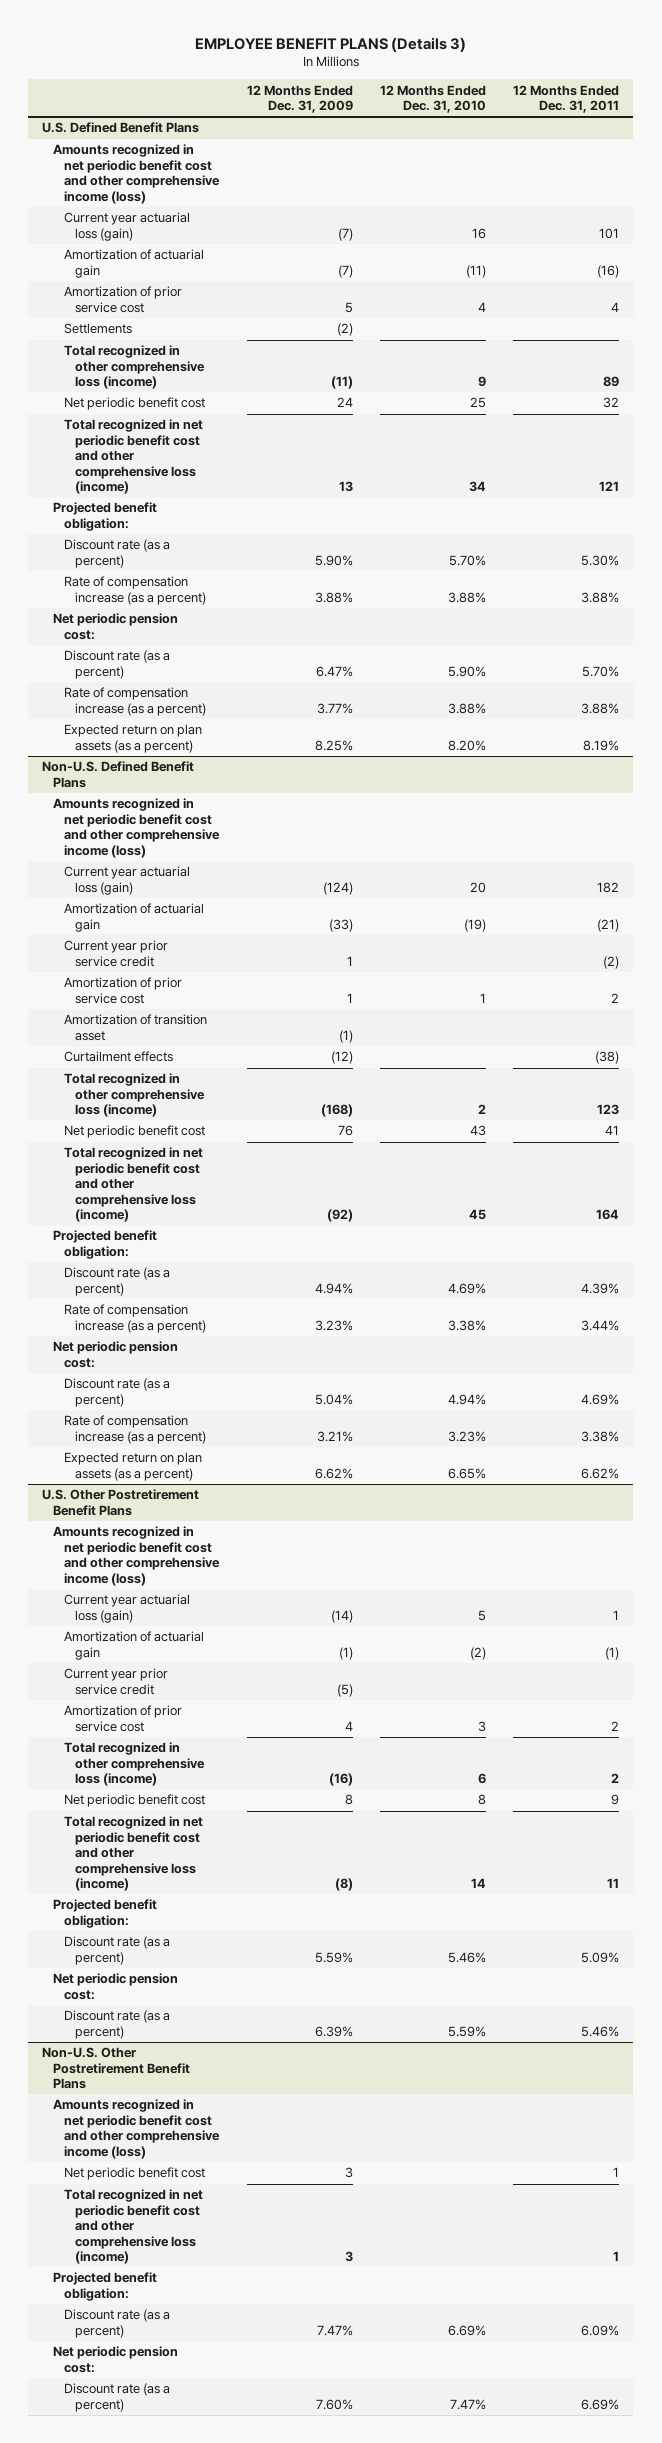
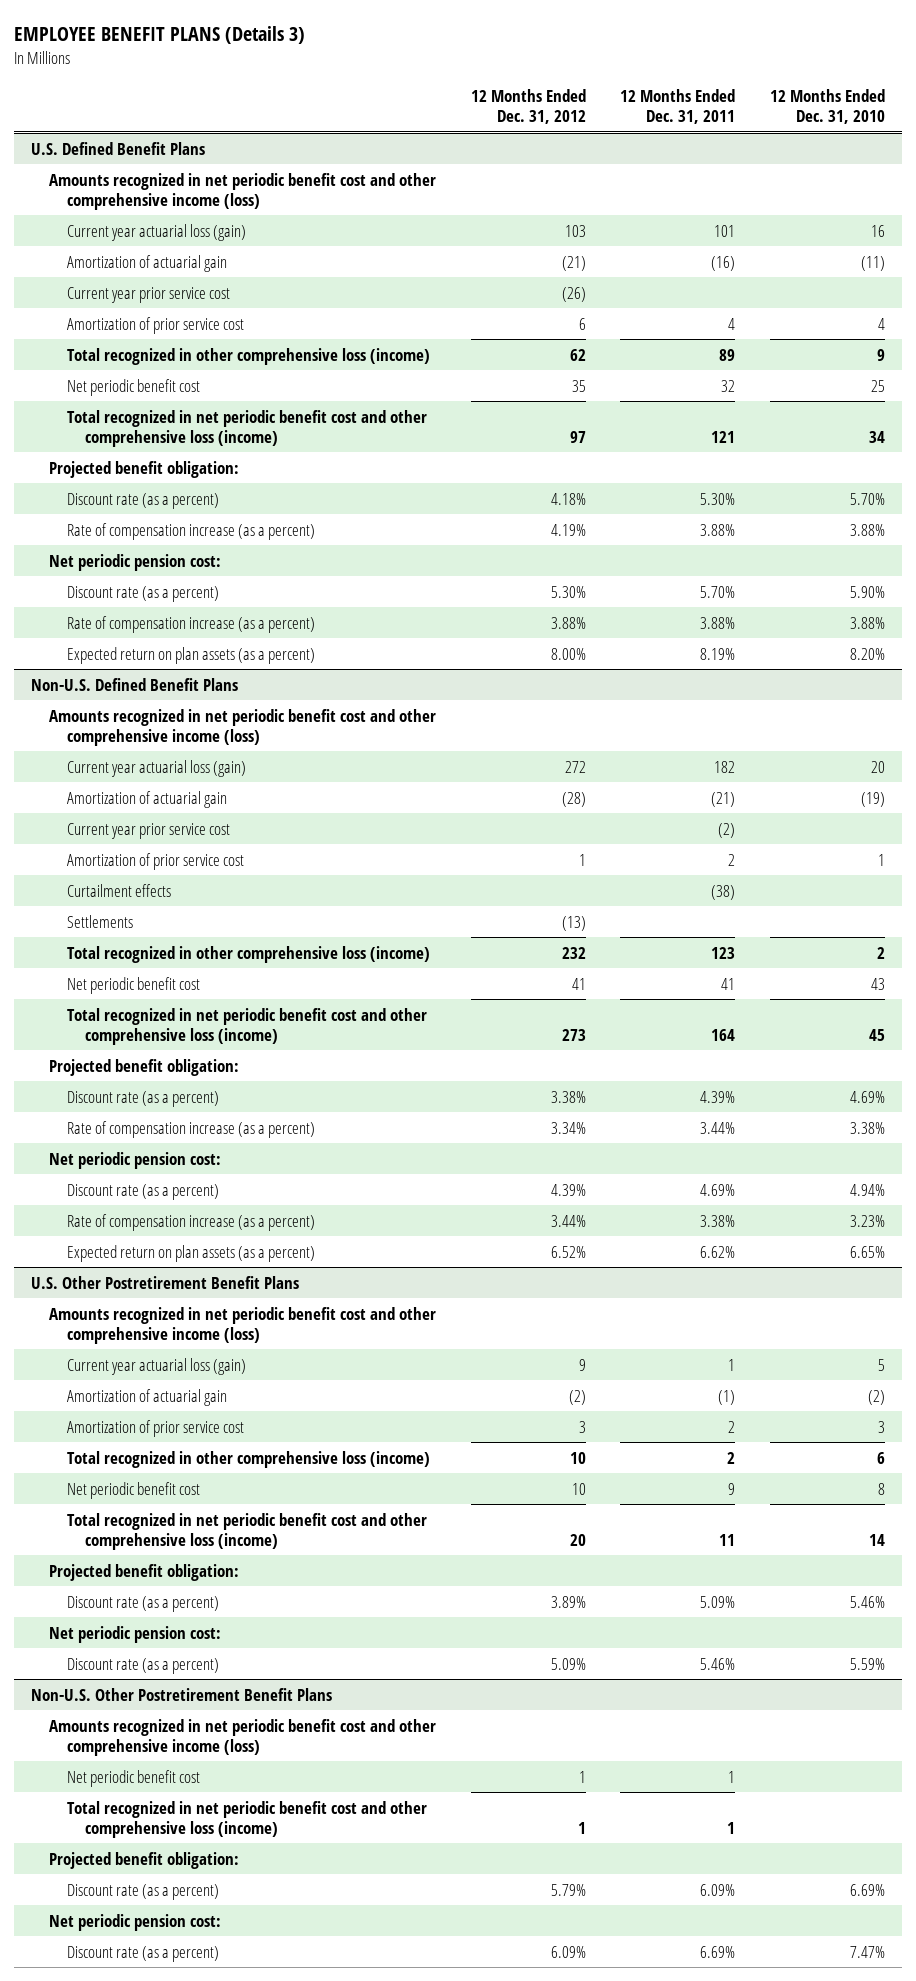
- | 12 Months Ended Dec. 31, 2009 | 12 Months Ended Dec. 31, 2010 | 12 Months Ended Dec. 31, 2011
+ | 12 Months Ended Dec. 31, 2012 | 12 Months Ended Dec. 31, 2011 | 12 Months Ended Dec. 31, 2010
@ U.S. Defined Benefit Plans
+ Current year prior service cost | (26) | |
- Settlements | (2) | |
@ Non-U.S. Defined Benefit Plans
- Current year prior service credit | 1 | | (2)
+ Current year prior service cost | | (2) |
- Amortization of transition asset | (1) | |
+ Settlements | (13) | |
@ U.S. Other Postretirement Benefit Plans
- Current year prior service credit | (5) | |

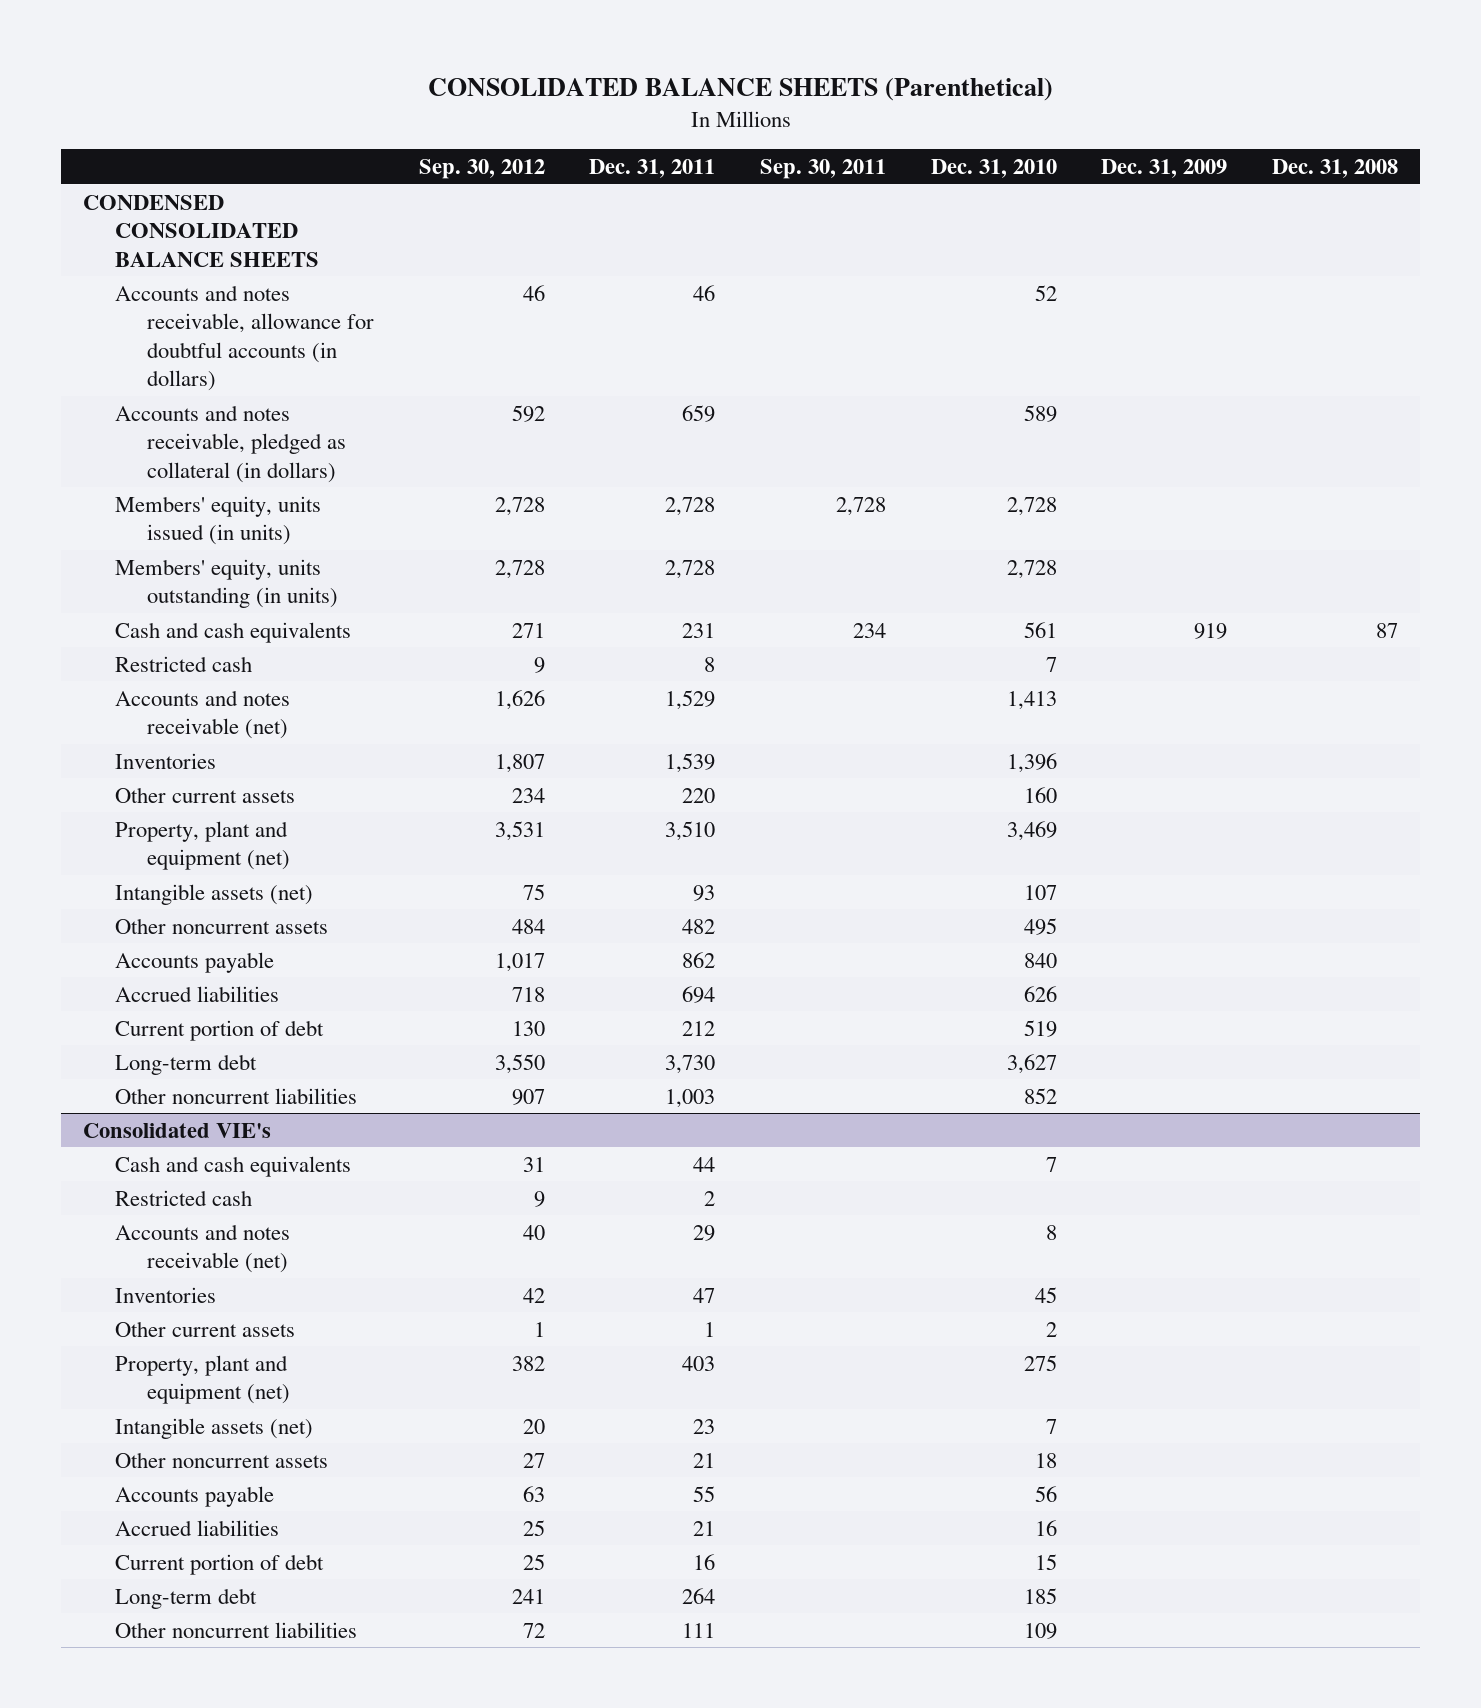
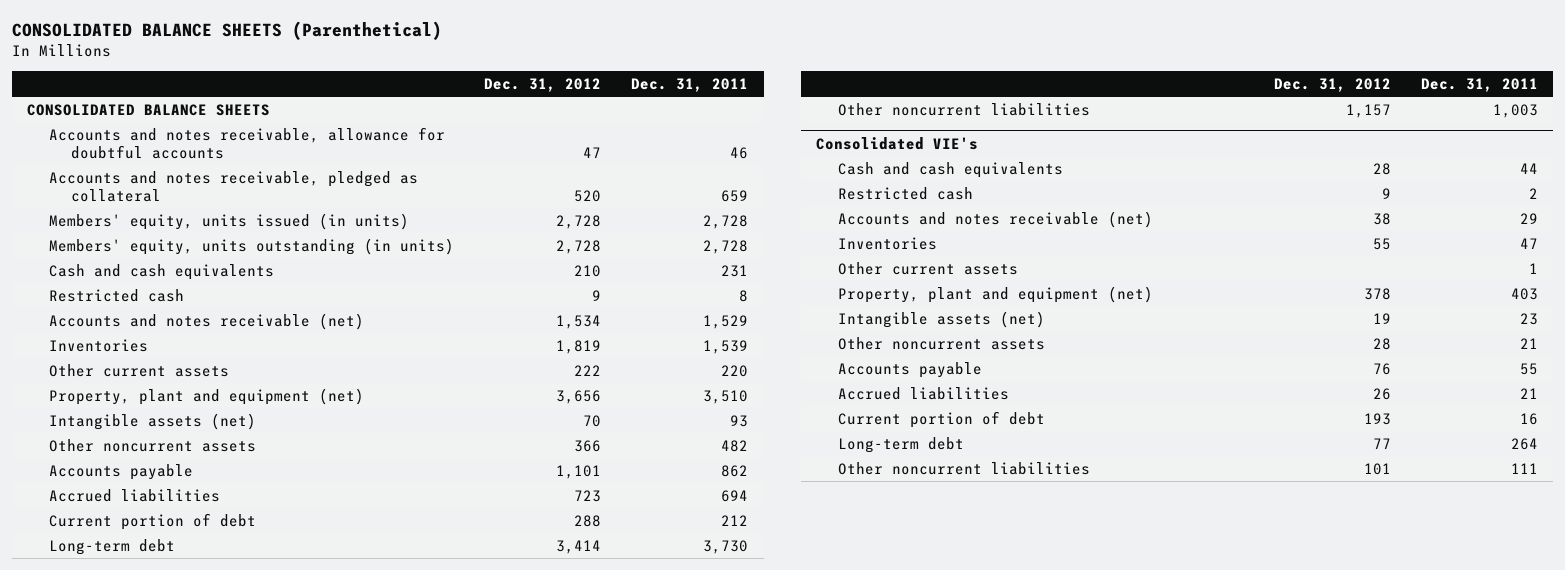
- | Sep. 30, 2012 | Dec. 31, 2011 | Sep. 30, 2011 | Dec. 31, 2010 | Dec. 31, 2009 | Dec. 31, 2008
+ | Dec. 31, 2012 | Dec. 31, 2011
- CONDENSED CONSOLIDATED BALANCE SHEETS
- Accounts and notes receivable, allowance for doubtful accounts (in dollars) | 46 | 46 | | 52 | |
- Accounts and notes receivable, pledged as collateral (in dollars) | 592 | 659 | | 589 | |
+ CONSOLIDATED BALANCE SHEETS
+ Accounts and notes receivable, allowance for doubtful accounts | 47 | 46
+ Accounts and notes receivable, pledged as collateral | 520 | 659

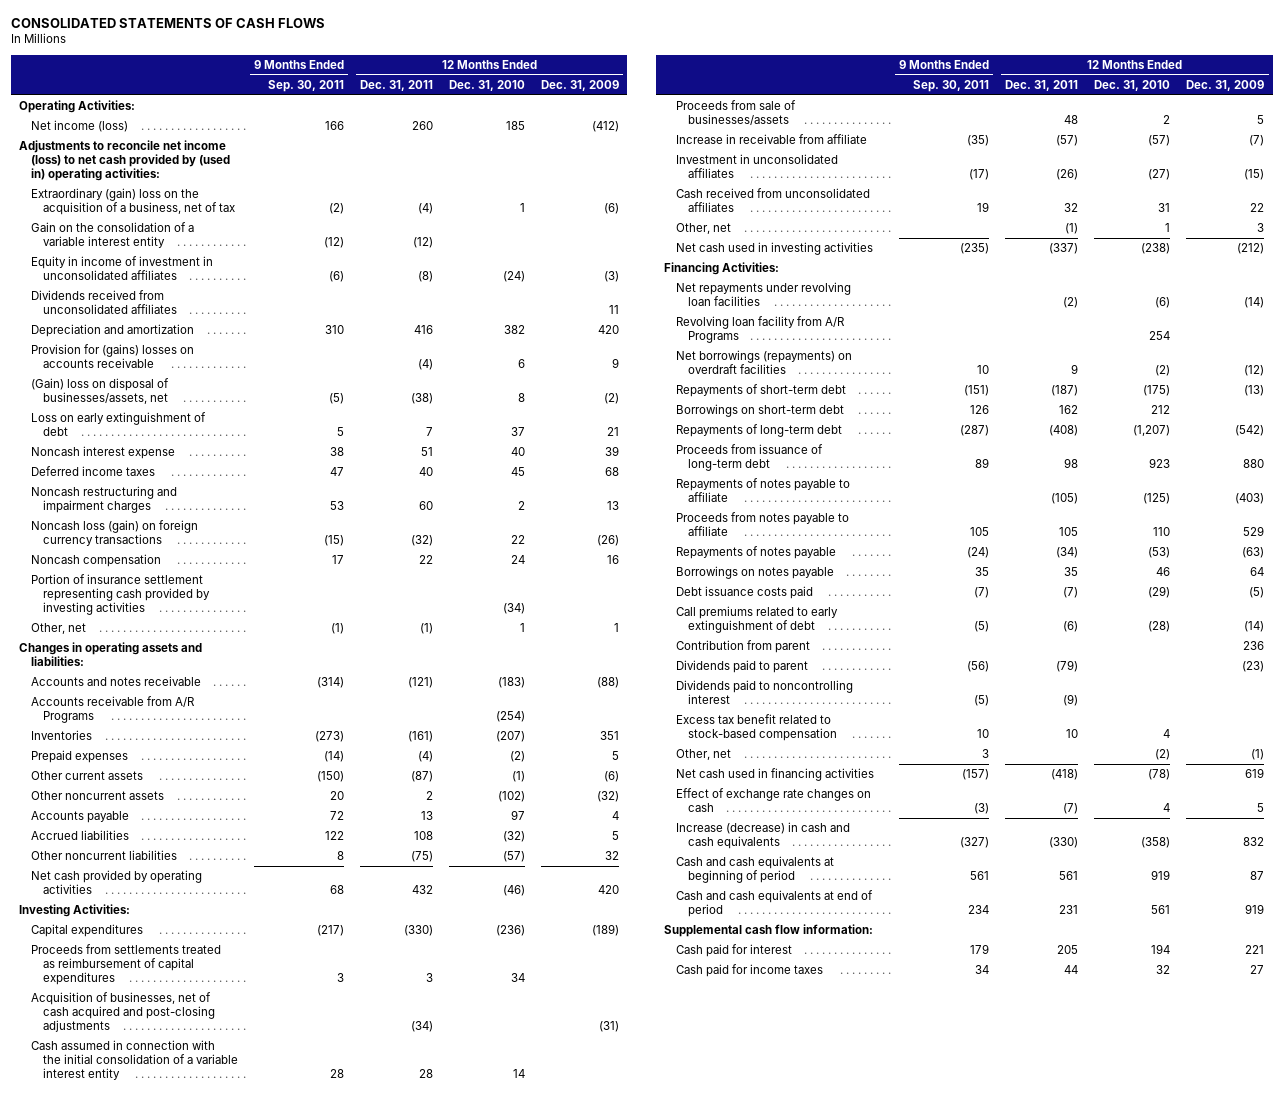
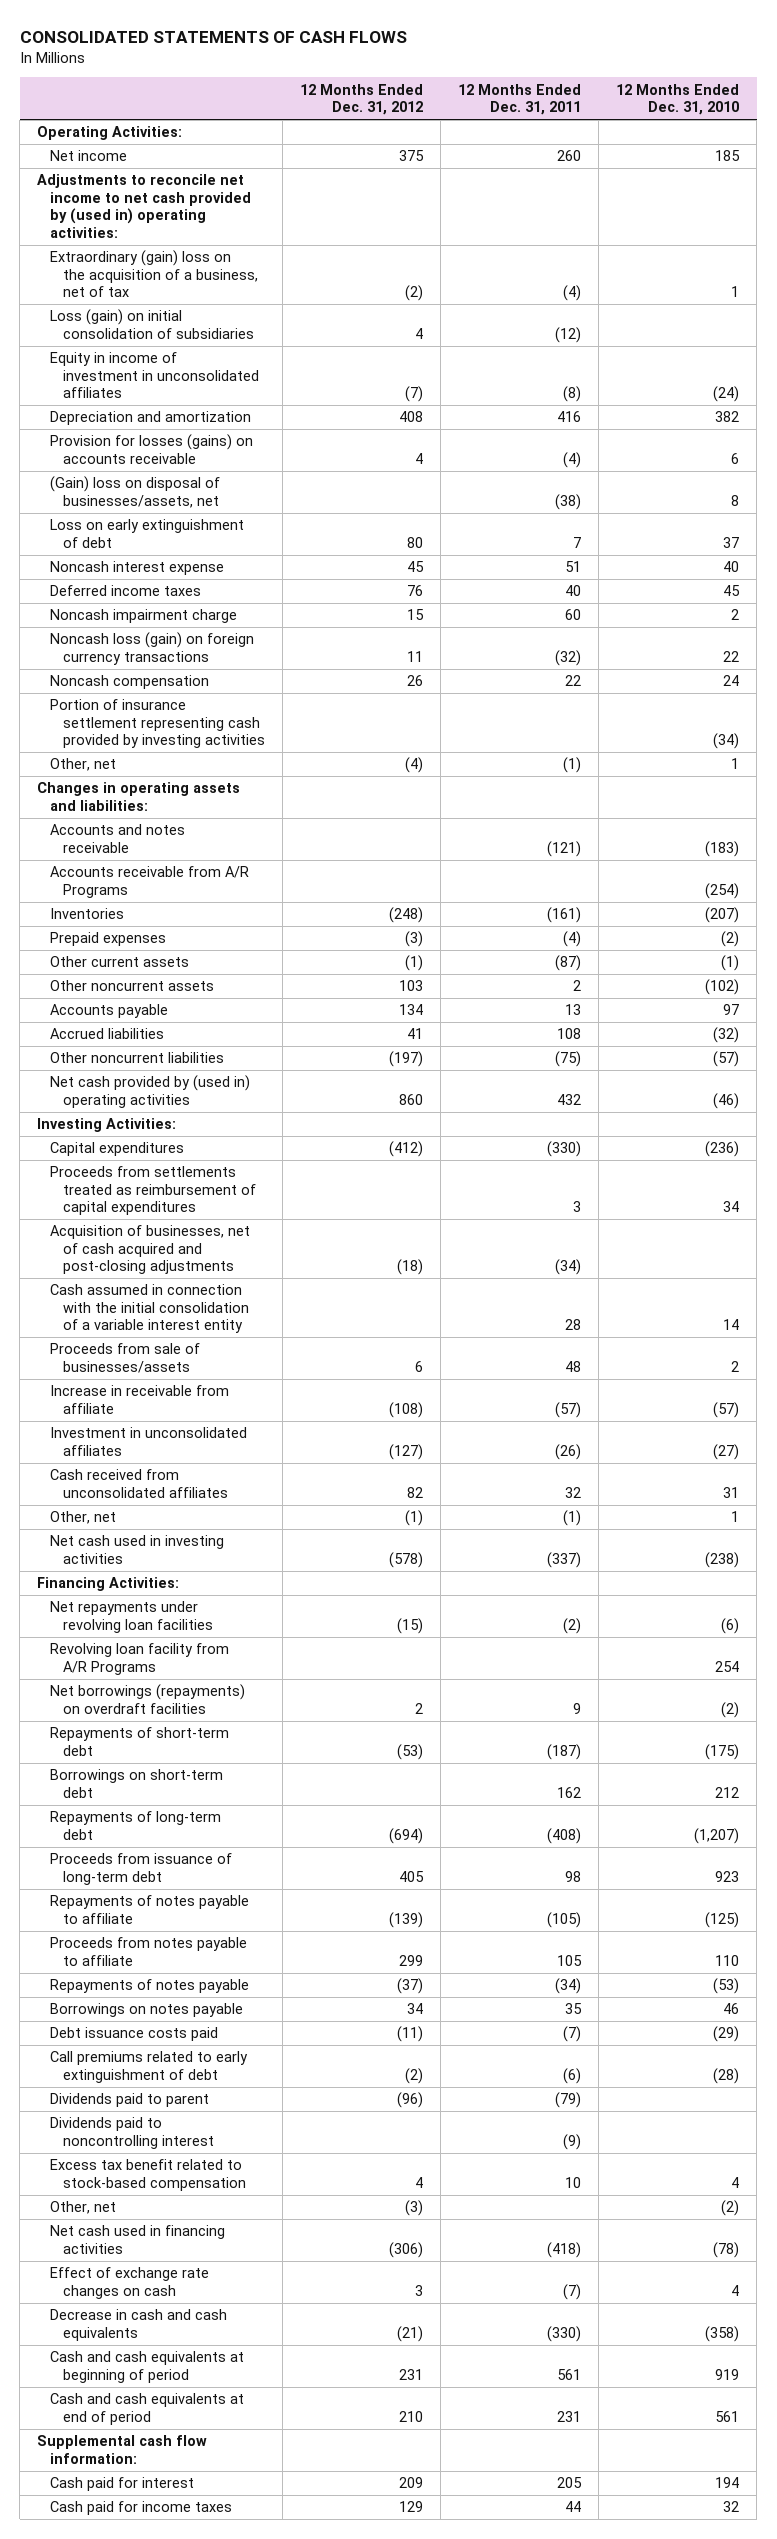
- | 9 Months Ended Sep. 30, 2011 | 12 Months Ended Dec. 31, 2011 | 12 Months Ended Dec. 31, 2010 | 12 Months Ended Dec. 31, 2009
+ | 12 Months Ended Dec. 31, 2012 | 12 Months Ended Dec. 31, 2011 | 12 Months Ended Dec. 31, 2010
- Net income (loss) | 166 | 260 | 185 | (412)
- Adjustments to reconcile net income (loss) to net cash provided by (used in) operating activities:
+ Net income | 375 | 260 | 185
+ Adjustments to reconcile net income to net cash provided by (used in) operating activities:
- Gain on the consolidation of a variable interest entity | (12) | (12) | |
+ Loss (gain) on initial consolidation of subsidiaries | 4 | (12) |
- Dividends received from unconsolidated affiliates | | | | 11
- Provision for (gains) losses on accounts receivable | | (4) | 6 | 9
+ Provision for losses (gains) on accounts receivable | 4 | (4) | 6
- Noncash restructuring and impairment charges | 53 | 60 | 2 | 13
+ Noncash impairment charge | 15 | 60 | 2
- Net cash provided by operating activities | 68 | 432 | (46) | 420
+ Net cash provided by (used in) operating activities | 860 | 432 | (46)
- Contribution from parent | | | | 236
- Increase (decrease) in cash and cash equivalents | (327) | (330) | (358) | 832
+ Decrease in cash and cash equivalents | (21) | (330) | (358)

